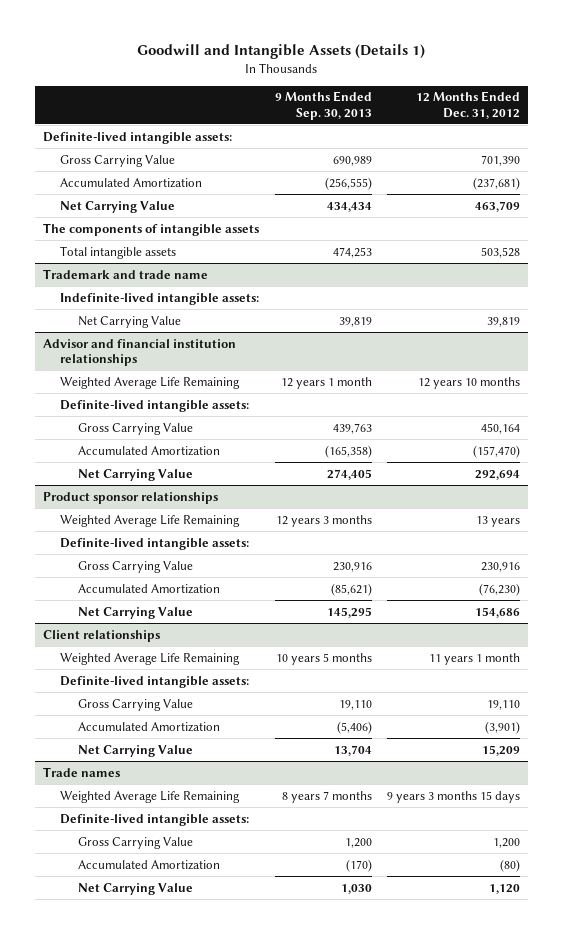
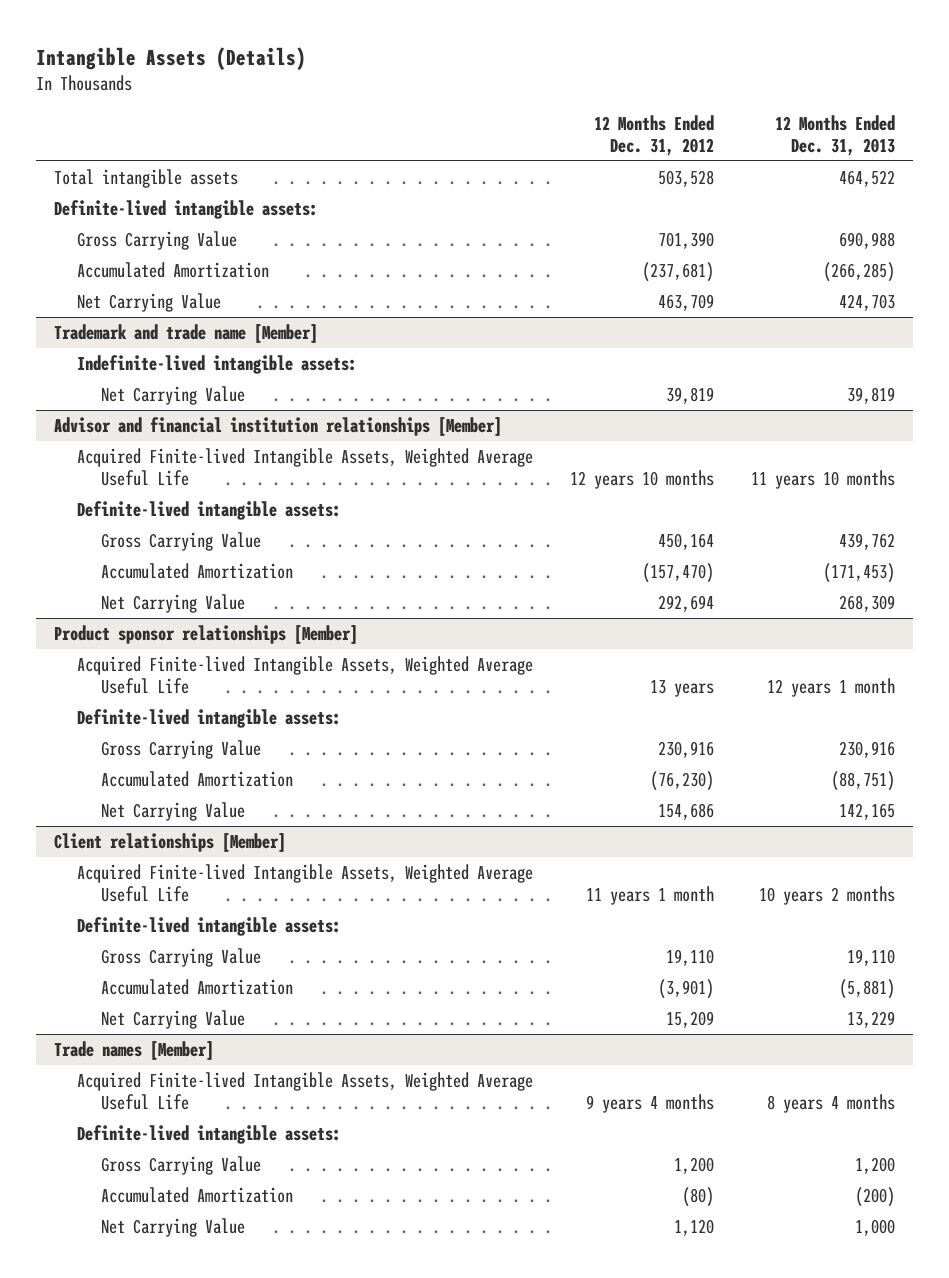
- Goodwill and Intangible Assets (Details 1)
+ Intangible Assets (Details)
- | 9 Months Ended Sep. 30, 2013 | 12 Months Ended Dec. 31, 2012
+ | 12 Months Ended Dec. 31, 2012 | 12 Months Ended Dec. 31, 2013
moved up: Total intangible assets | 503,528 | 464,522
- The components of intangible assets
- Trademark and trade name
+ Trademark and trade name [Member]
- Advisor and financial institution relationships
- Weighted Average Life Remaining | 12 years 1 month | 12 years 10 months
+ Advisor and financial institution relationships [Member]
+ Acquired Finite-lived Intangible Assets, Weighted Average Useful Life | 12 years 10 months | 11 years 10 months
- Product sponsor relationships
- Weighted Average Life Remaining | 12 years 3 months | 13 years
+ Product sponsor relationships [Member]
+ Acquired Finite-lived Intangible Assets, Weighted Average Useful Life | 13 years | 12 years 1 month
- Client relationships
- Weighted Average Life Remaining | 10 years 5 months | 11 years 1 month
+ Client relationships [Member]
+ Acquired Finite-lived Intangible Assets, Weighted Average Useful Life | 11 years 1 month | 10 years 2 months
- Trade names
- Weighted Average Life Remaining | 8 years 7 months | 9 years 3 months 15 days
+ Trade names [Member]
+ Acquired Finite-lived Intangible Assets, Weighted Average Useful Life | 9 years 4 months | 8 years 4 months

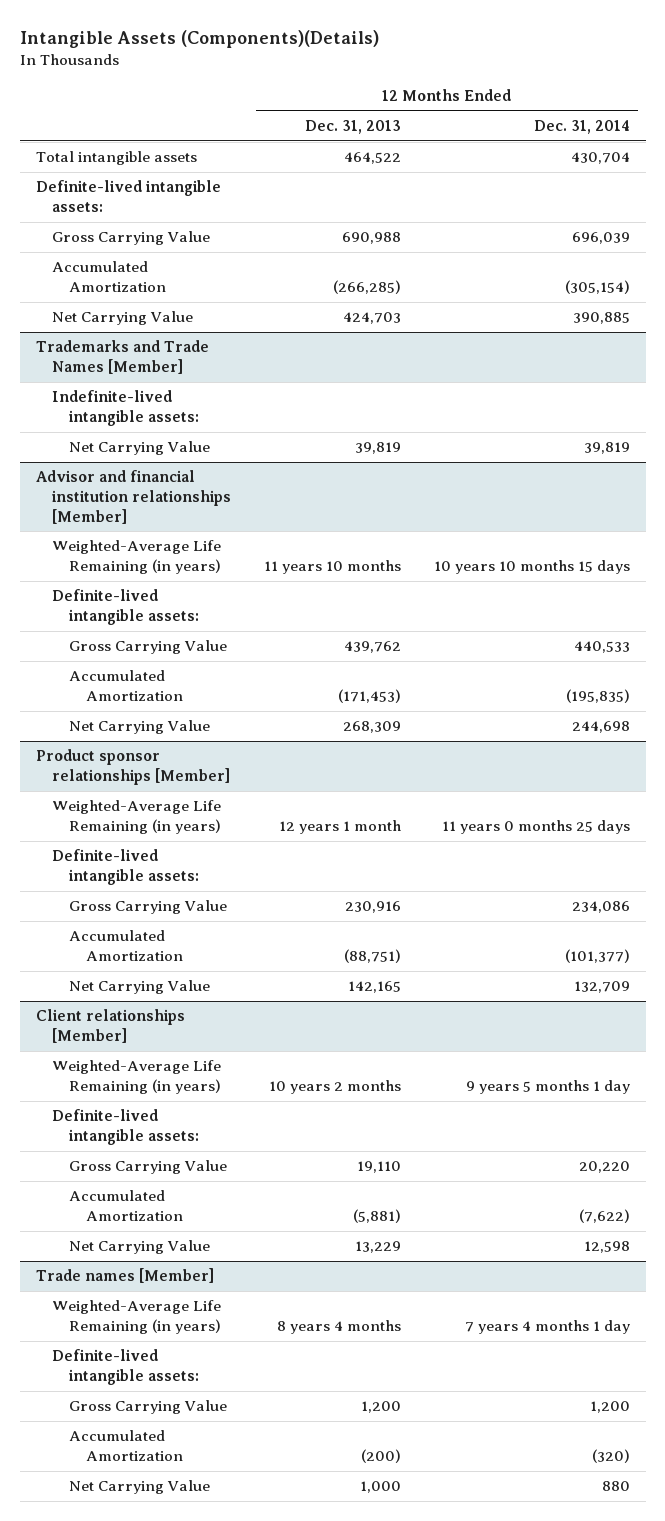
- Intangible Assets (Details)
+ Intangible Assets (Components)(Details)
- | 12 Months Ended Dec. 31, 2012 | 12 Months Ended Dec. 31, 2013
+ | 12 Months Ended Dec. 31, 2013 | 12 Months Ended Dec. 31, 2014
- Trademark and trade name [Member]
+ Trademarks and Trade Names [Member]
@ Advisor and financial institution relationships [Member]
- Acquired Finite-lived Intangible Assets, Weighted Average Useful Life | 12 years 10 months | 11 years 10 months
+ Weighted-Average Life Remaining (in years) | 11 years 10 months | 10 years 10 months 15 days
@ Product sponsor relationships [Member]
- Acquired Finite-lived Intangible Assets, Weighted Average Useful Life | 13 years | 12 years 1 month
+ Weighted-Average Life Remaining (in years) | 12 years 1 month | 11 years 0 months 25 days
@ Client relationships [Member]
- Acquired Finite-lived Intangible Assets, Weighted Average Useful Life | 11 years 1 month | 10 years 2 months
+ Weighted-Average Life Remaining (in years) | 10 years 2 months | 9 years 5 months 1 day
@ Trade names [Member]
- Acquired Finite-lived Intangible Assets, Weighted Average Useful Life | 9 years 4 months | 8 years 4 months
+ Weighted-Average Life Remaining (in years) | 8 years 4 months | 7 years 4 months 1 day

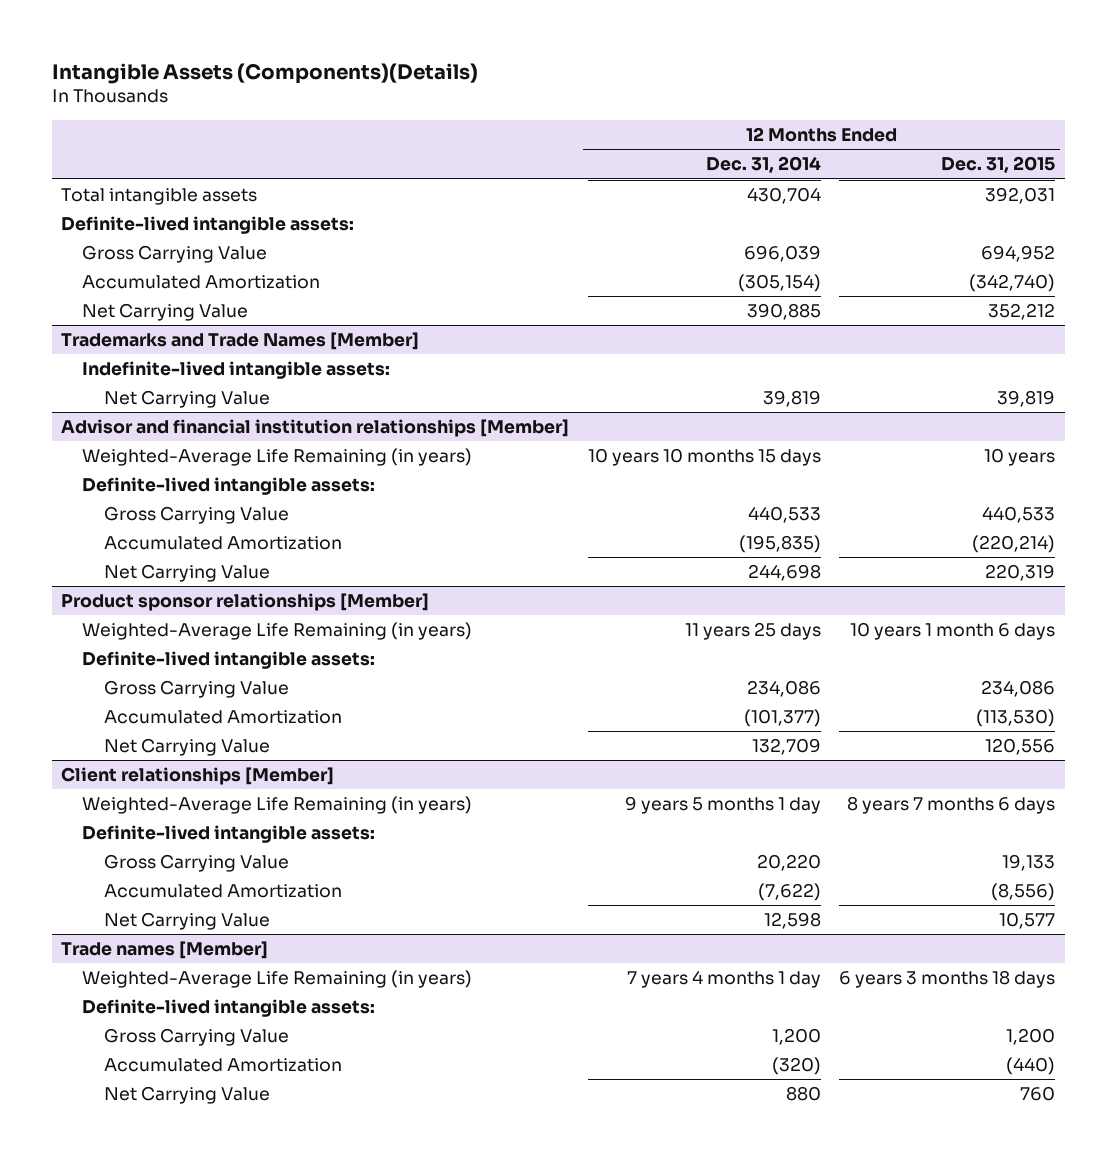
- | 12 Months Ended Dec. 31, 2013 | 12 Months Ended Dec. 31, 2014
+ | 12 Months Ended Dec. 31, 2014 | 12 Months Ended Dec. 31, 2015
@ Product sponsor relationships [Member]
- Weighted-Average Life Remaining (in years) | 12 years 1 month | 11 years 0 months 25 days
+ Weighted-Average Life Remaining (in years) | 11 years 25 days | 10 years 1 month 6 days

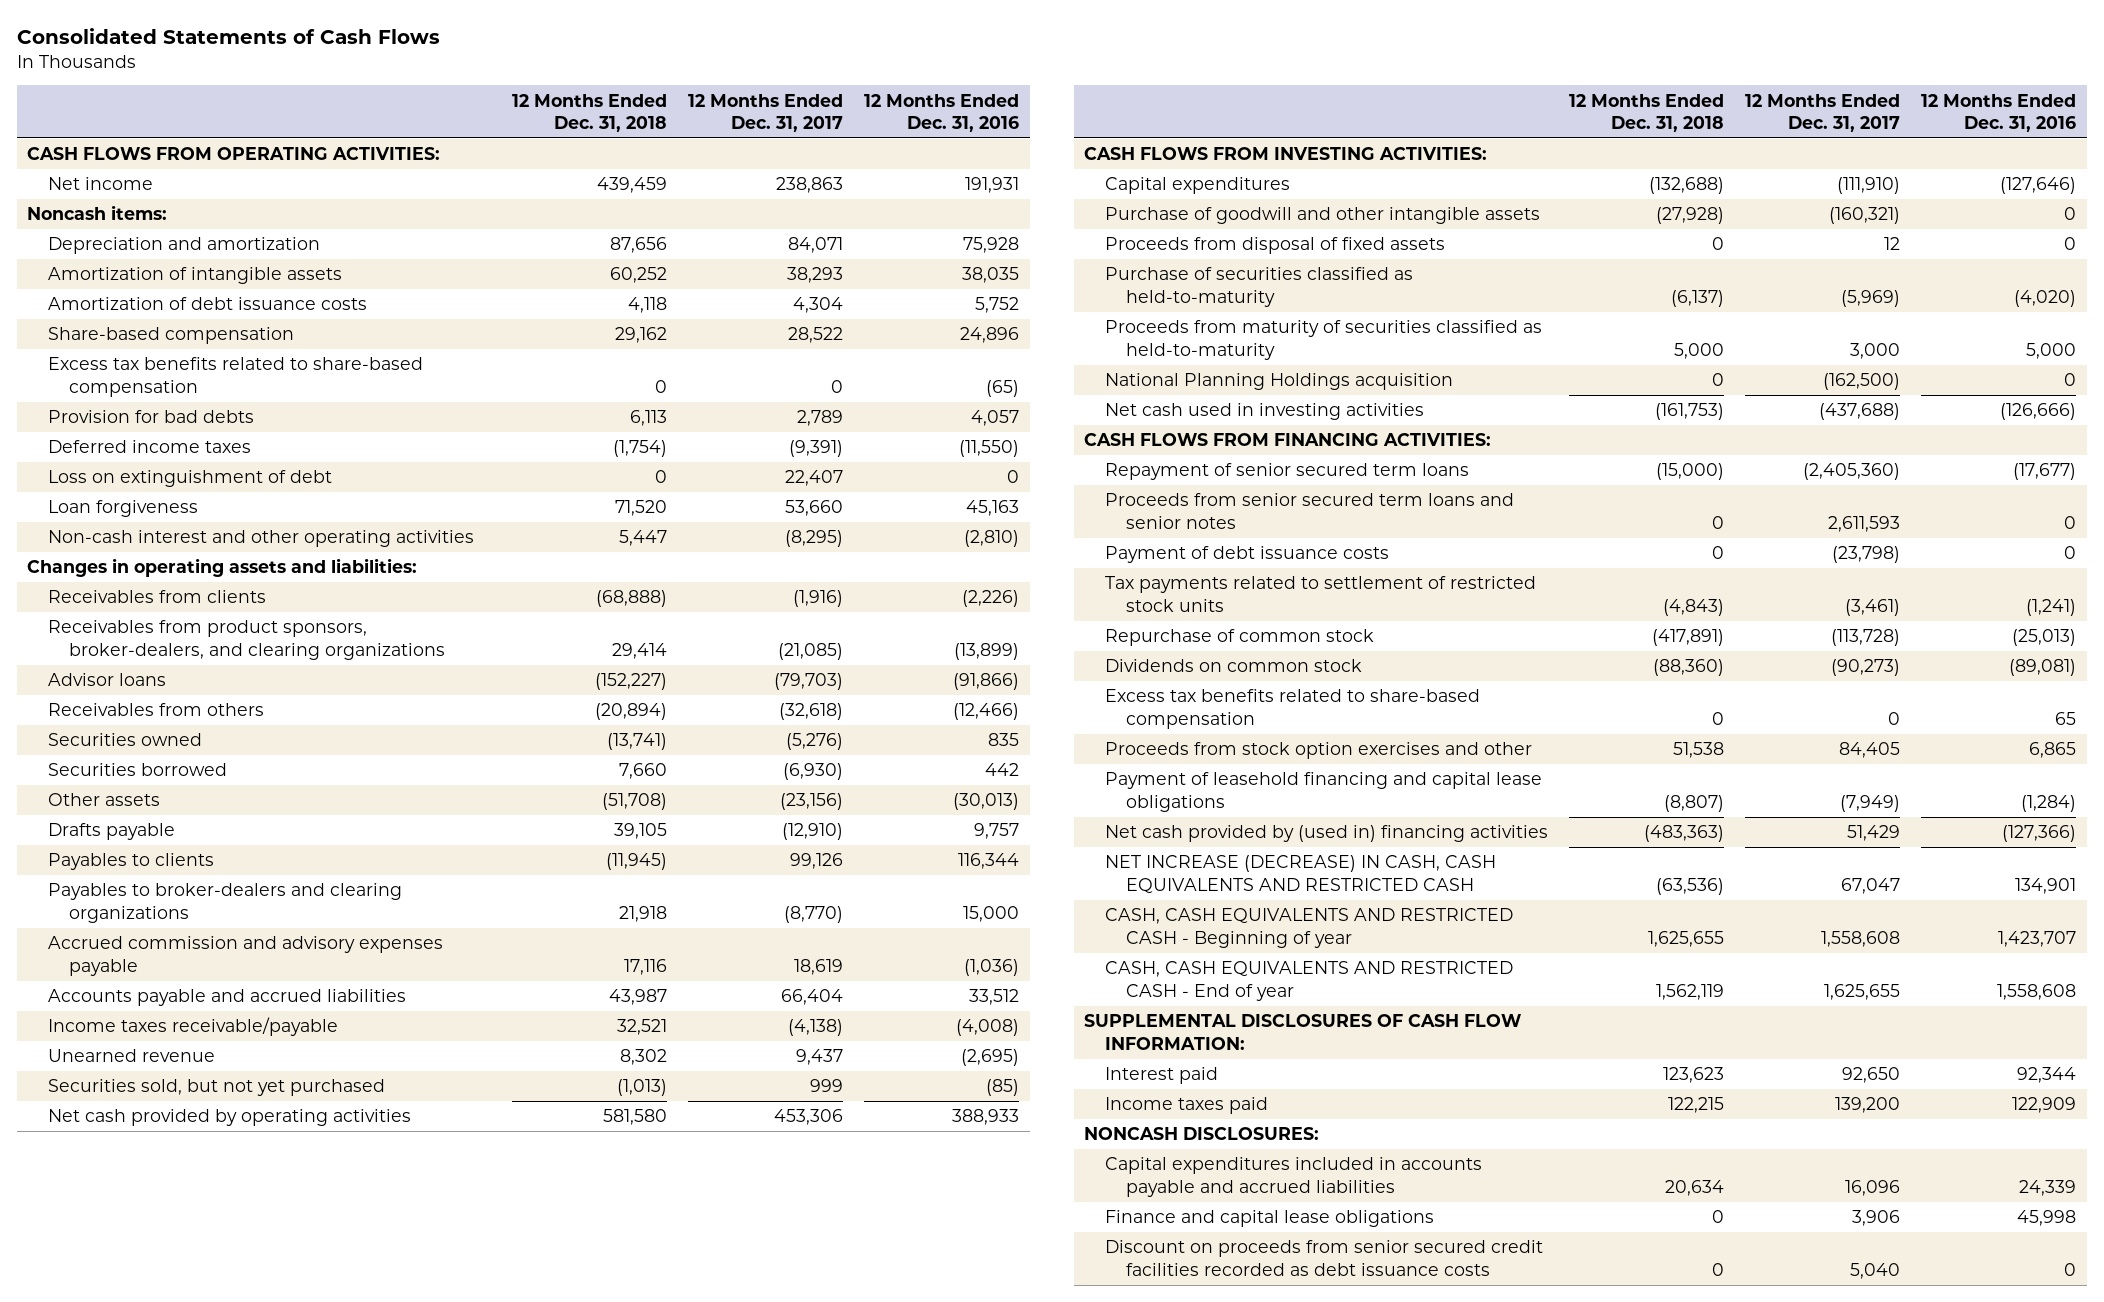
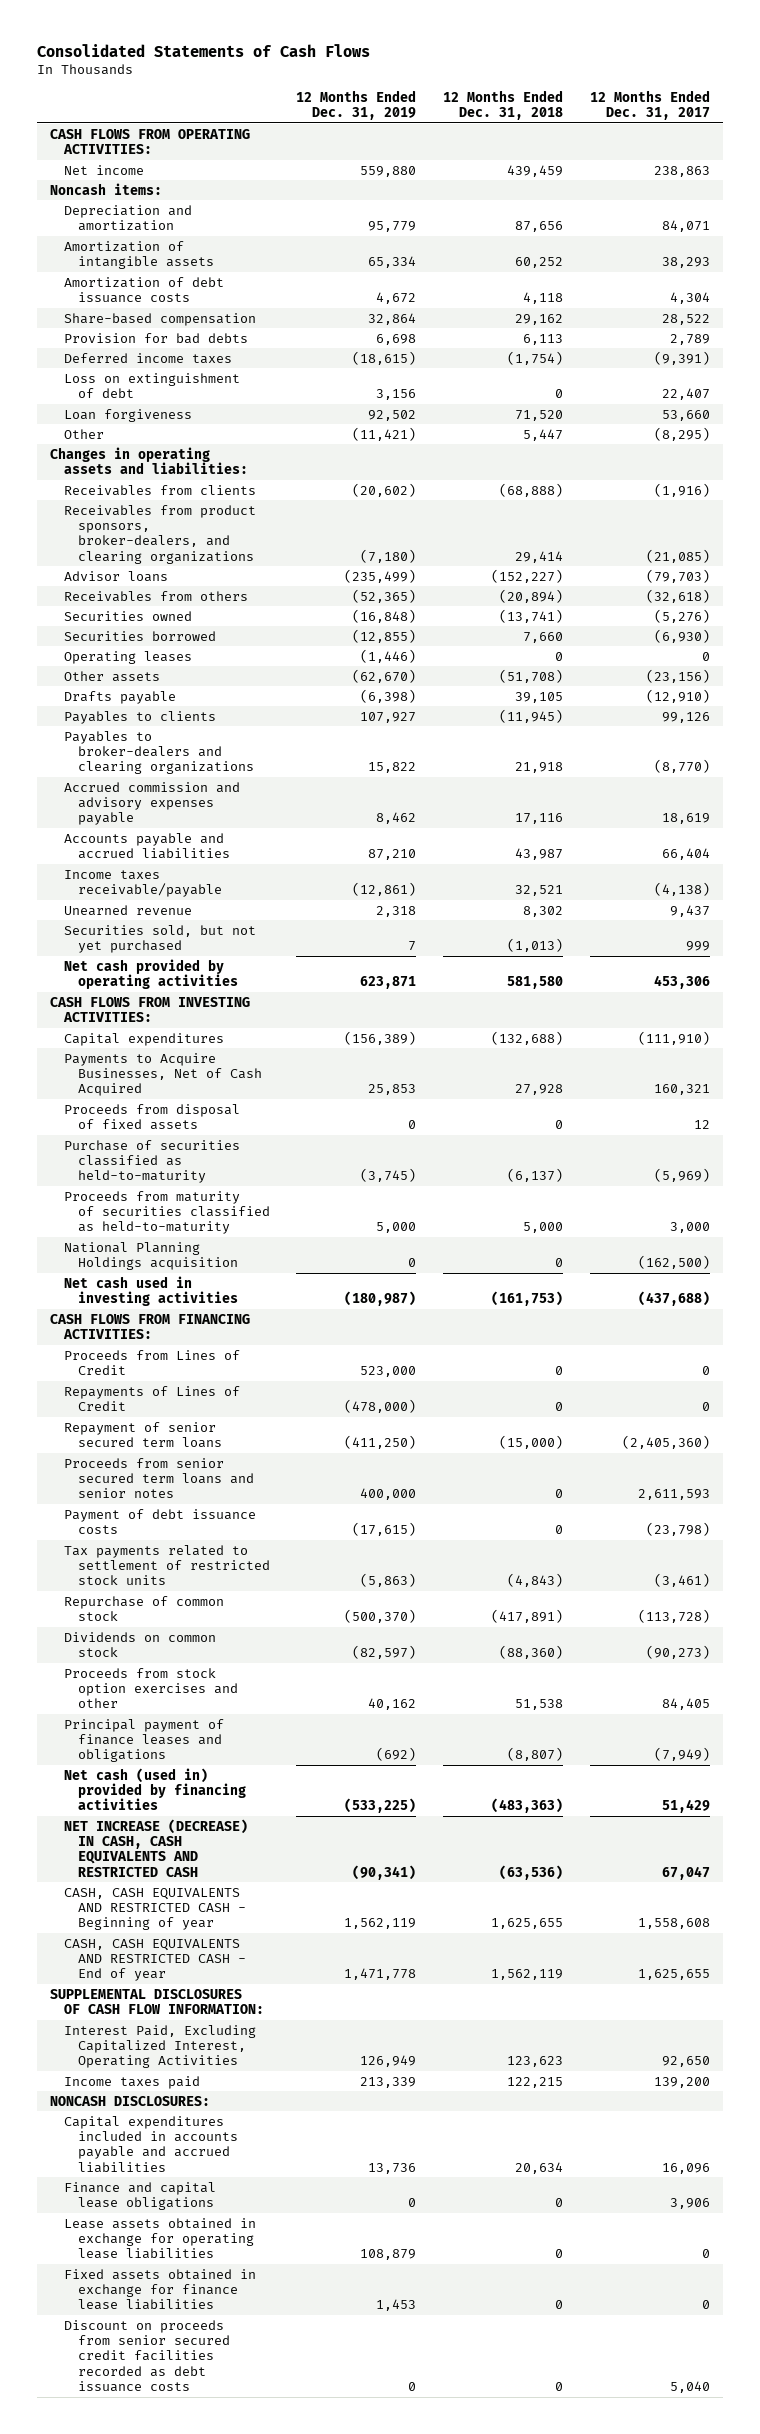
- | 12 Months Ended Dec. 31, 2018 | 12 Months Ended Dec. 31, 2017 | 12 Months Ended Dec. 31, 2016
+ | 12 Months Ended Dec. 31, 2019 | 12 Months Ended Dec. 31, 2018 | 12 Months Ended Dec. 31, 2017
- Excess tax benefits related to share-based compensation | 0 | 0 | (65)
- Non-cash interest and other operating activities | 5,447 | (8,295) | (2,810)
+ Other | (11,421) | 5,447 | (8,295)
+ Operating leases | (1,446) | 0 | 0
- Purchase of goodwill and other intangible assets | (27,928) | (160,321) | 0
+ Payments to Acquire Businesses, Net of Cash Acquired | 25,853 | 27,928 | 160,321
+ Proceeds from Lines of Credit | 523,000 | 0 | 0
+ Repayments of Lines of Credit | (478,000) | 0 | 0
- Excess tax benefits related to share-based compensation | 0 | 0 | 65
- Payment of leasehold financing and capital lease obligations | (8,807) | (7,949) | (1,284)
- Net cash provided by (used in) financing activities | (483,363) | 51,429 | (127,366)
+ Principal payment of finance leases and obligations | (692) | (8,807) | (7,949)
+ Net cash (used in) provided by financing activities | (533,225) | (483,363) | 51,429
- Interest paid | 123,623 | 92,650 | 92,344
+ Interest Paid, Excluding Capitalized Interest, Operating Activities | 126,949 | 123,623 | 92,650
+ Lease assets obtained in exchange for operating lease liabilities | 108,879 | 0 | 0
+ Fixed assets obtained in exchange for finance lease liabilities | 1,453 | 0 | 0

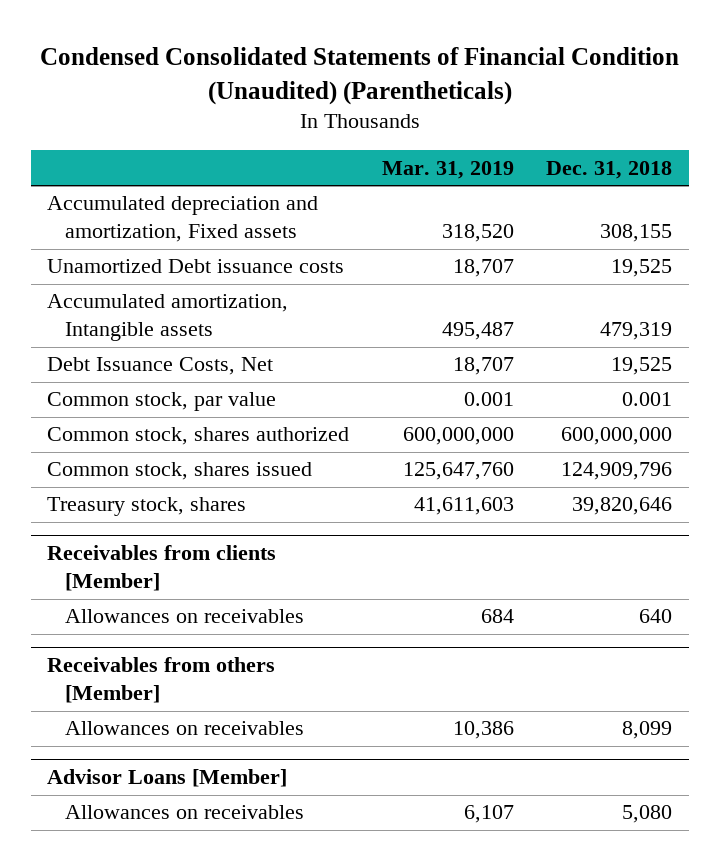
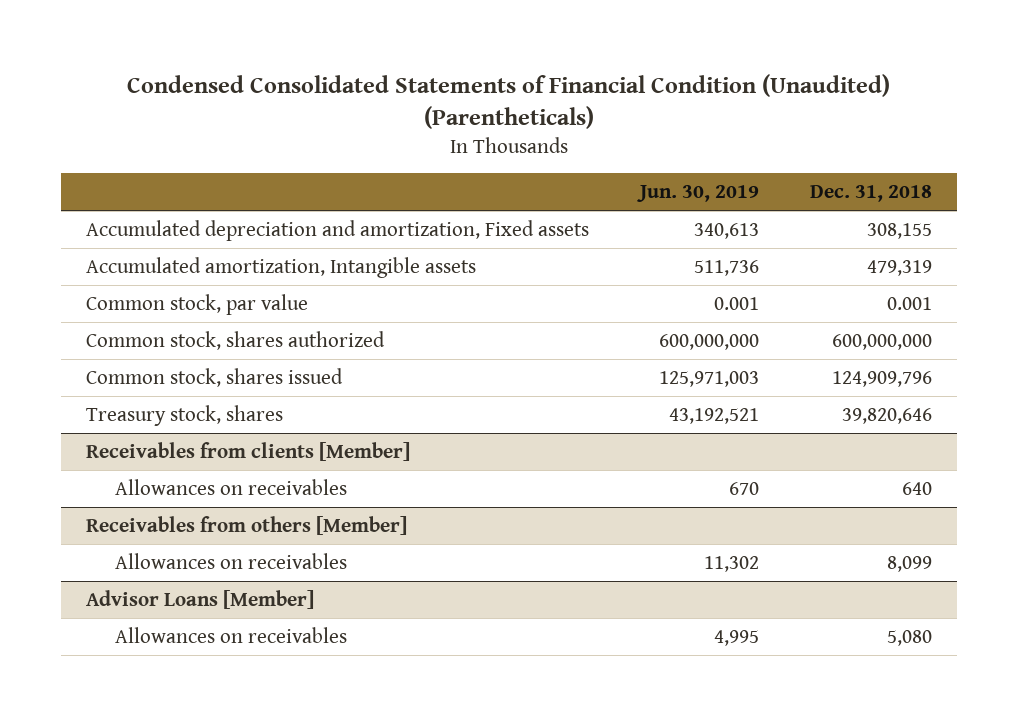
- | Mar. 31, 2019 | Dec. 31, 2018
+ | Jun. 30, 2019 | Dec. 31, 2018
- Unamortized Debt issuance costs | 18,707 | 19,525
- Debt Issuance Costs, Net | 18,707 | 19,525

